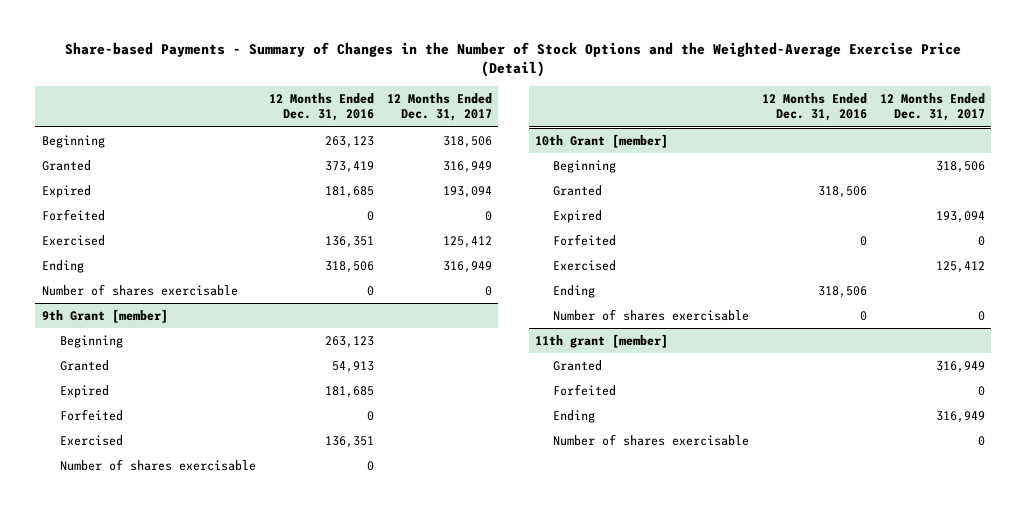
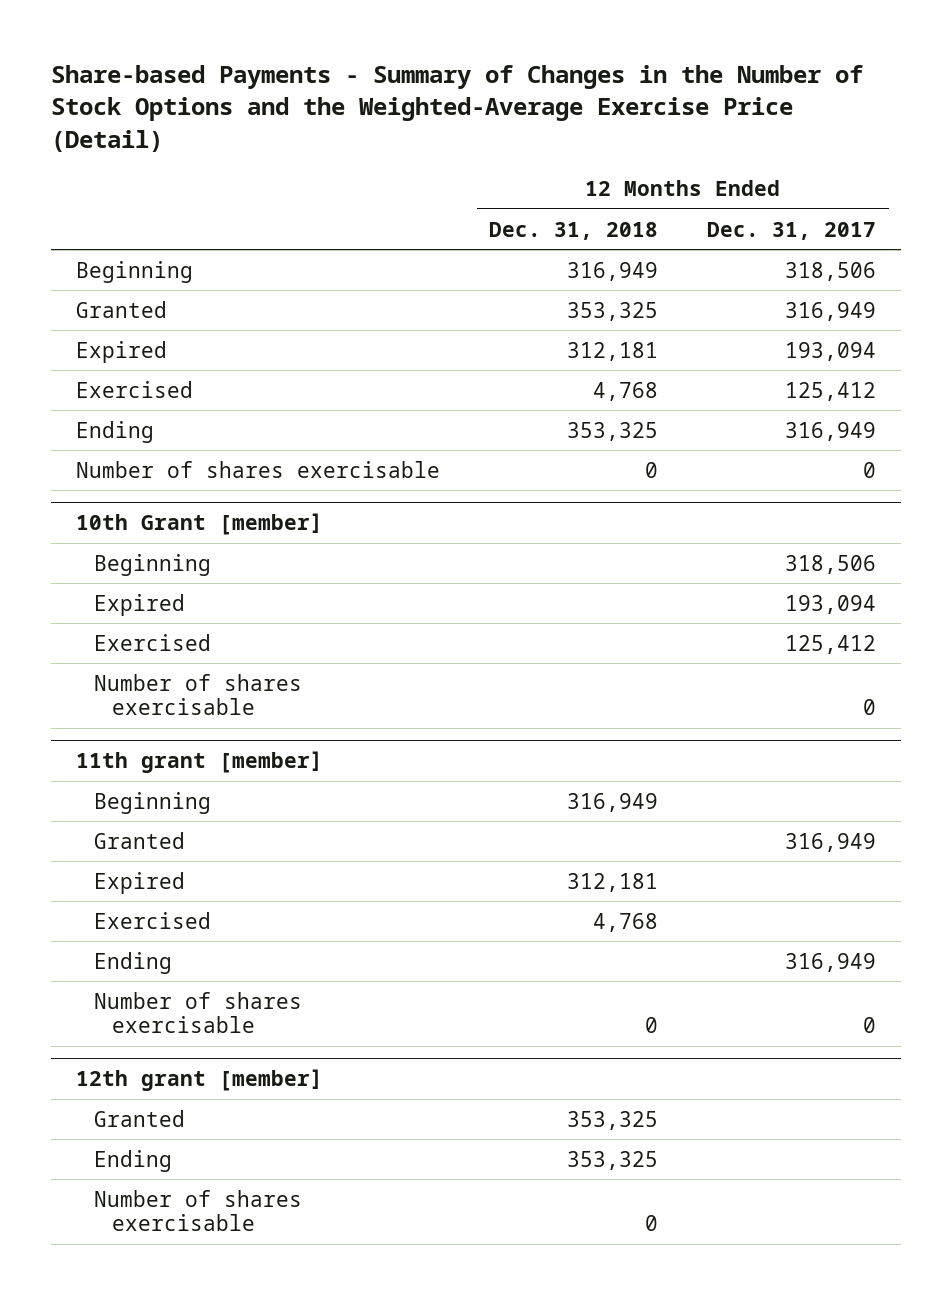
- | 12 Months Ended Dec. 31, 2016 | 12 Months Ended Dec. 31, 2017
+ | 12 Months Ended Dec. 31, 2018 | 12 Months Ended Dec. 31, 2017
- Forfeited | 0 | 0
- 9th Grant [member]
- Beginning | 263,123 |
- Granted | 54,913 |
- Expired | 181,685 |
- Forfeited | 0 |
- Exercised | 136,351 |
- Number of shares exercisable | 0 |
@ 10th Grant [member]
- Granted | 318,506 |
- Forfeited | 0 | 0
- Ending | 318,506 |
@ 11th grant [member]
+ Beginning | 316,949 |
- Forfeited | | 0
+ Expired | 312,181 |
+ Exercised | 4,768 |
+ 12th grant [member]
+ Granted | 353,325 |
+ Ending | 353,325 |
+ Number of shares exercisable | 0 |

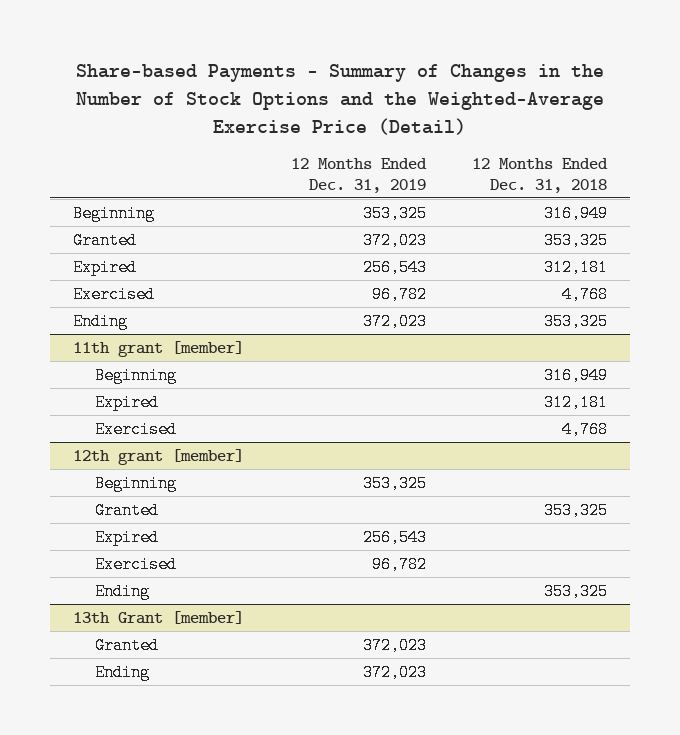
- | 12 Months Ended Dec. 31, 2018 | 12 Months Ended Dec. 31, 2017
+ | 12 Months Ended Dec. 31, 2019 | 12 Months Ended Dec. 31, 2018
- Number of shares exercisable | 0 | 0
- 10th Grant [member]
- Beginning | | 318,506
- Expired | | 193,094
- Exercised | | 125,412
- Number of shares exercisable | | 0
@ 11th grant [member]
- Granted | | 316,949
- Ending | | 316,949
- Number of shares exercisable | 0 | 0
@ 12th grant [member]
+ Beginning | 353,325 |
+ Expired | 256,543 |
+ Exercised | 96,782 |
- Number of shares exercisable | 0 |
+ 13th Grant [member]
+ Granted | 372,023 |
+ Ending | 372,023 |

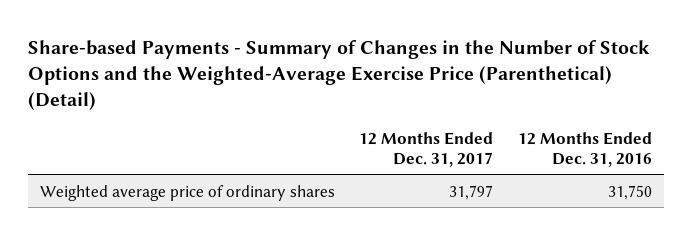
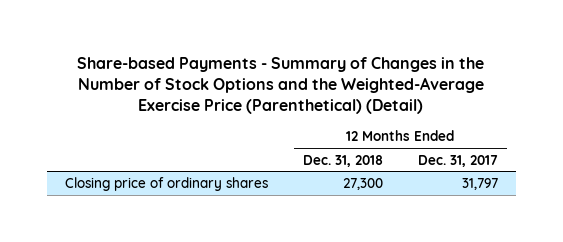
- | 12 Months Ended Dec. 31, 2017 | 12 Months Ended Dec. 31, 2016
+ | 12 Months Ended Dec. 31, 2018 | 12 Months Ended Dec. 31, 2017
- Weighted average price of ordinary shares | 31,797 | 31,750
+ Closing price of ordinary shares | 27,300 | 31,797

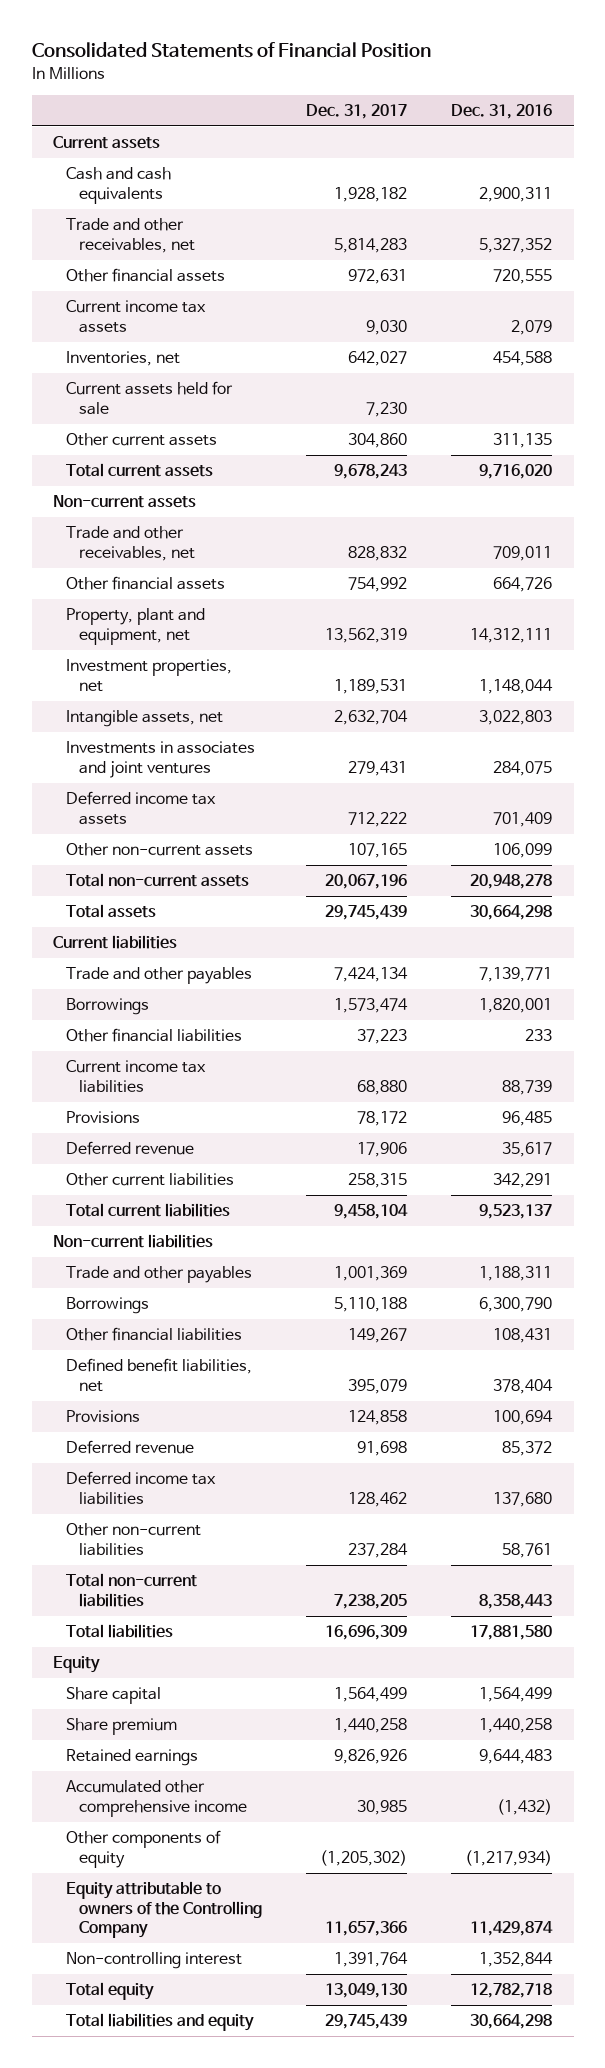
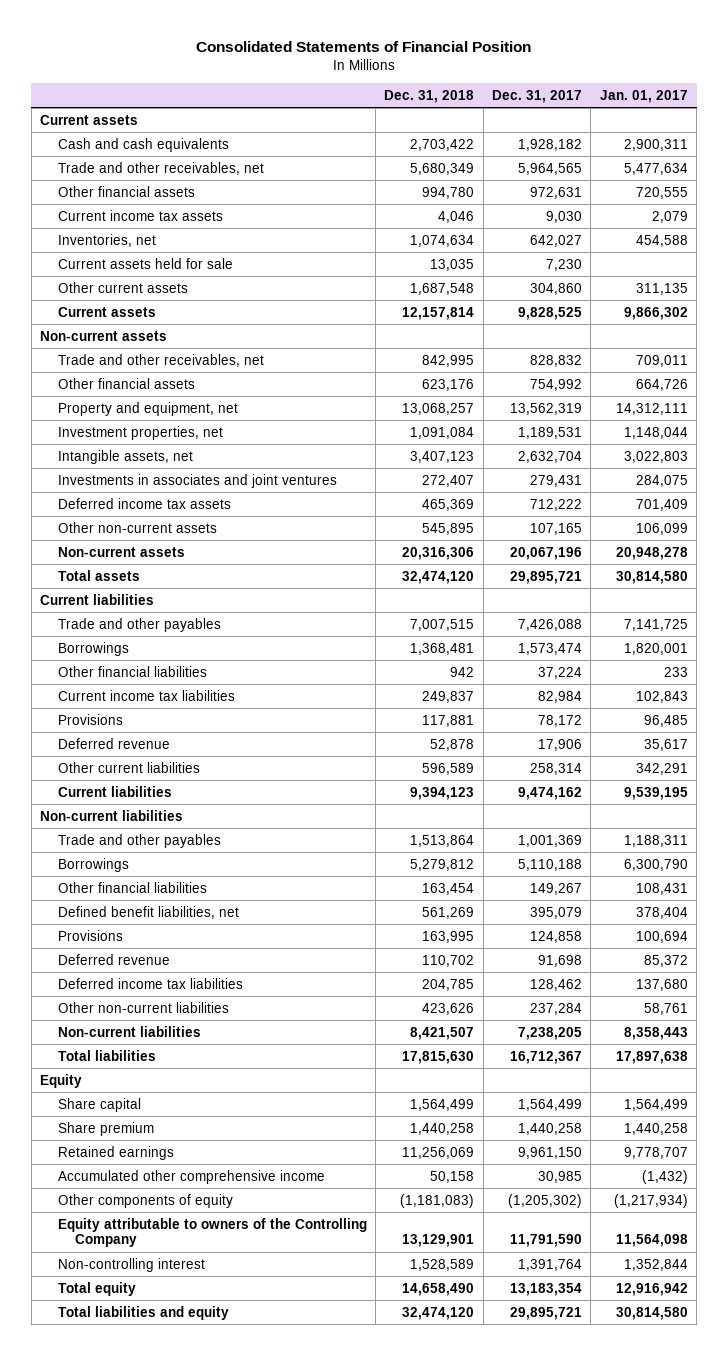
- | Dec. 31, 2017 | Dec. 31, 2016
+ | Dec. 31, 2018 | Dec. 31, 2017 | Jan. 01, 2017
- Trade and other receivables, net | 5,814,283 | 5,327,352
+ Trade and other receivables, net | 5,680,349 | 5,964,565 | 5,477,634
- Total current assets | 9,678,243 | 9,716,020
+ Current assets | 12,157,814 | 9,828,525 | 9,866,302
- Property, plant and equipment, net | 13,562,319 | 14,312,111
+ Property and equipment, net | 13,068,257 | 13,562,319 | 14,312,111
- Total non-current assets | 20,067,196 | 20,948,278
- Total assets | 29,745,439 | 30,664,298
+ Non-current assets | 20,316,306 | 20,067,196 | 20,948,278
+ Total assets | 32,474,120 | 29,895,721 | 30,814,580
- Trade and other payables | 7,424,134 | 7,139,771
+ Trade and other payables | 7,007,515 | 7,426,088 | 7,141,725
- Other financial liabilities | 37,223 | 233
- Current income tax liabilities | 68,880 | 88,739
+ Other financial liabilities | 942 | 37,224 | 233
+ Current income tax liabilities | 249,837 | 82,984 | 102,843
- Other current liabilities | 258,315 | 342,291
- Total current liabilities | 9,458,104 | 9,523,137
+ Other current liabilities | 596,589 | 258,314 | 342,291
+ Current liabilities | 9,394,123 | 9,474,162 | 9,539,195
- Total non-current liabilities | 7,238,205 | 8,358,443
- Total liabilities | 16,696,309 | 17,881,580
+ Non-current liabilities | 8,421,507 | 7,238,205 | 8,358,443
+ Total liabilities | 17,815,630 | 16,712,367 | 17,897,638
- Retained earnings | 9,826,926 | 9,644,483
+ Retained earnings | 11,256,069 | 9,961,150 | 9,778,707
- Equity attributable to owners of the Controlling Company | 11,657,366 | 11,429,874
+ Equity attributable to owners of the Controlling Company | 13,129,901 | 11,791,590 | 11,564,098
- Total equity | 13,049,130 | 12,782,718
- Total liabilities and equity | 29,745,439 | 30,664,298
+ Total equity | 14,658,490 | 13,183,354 | 12,916,942
+ Total liabilities and equity | 32,474,120 | 29,895,721 | 30,814,580

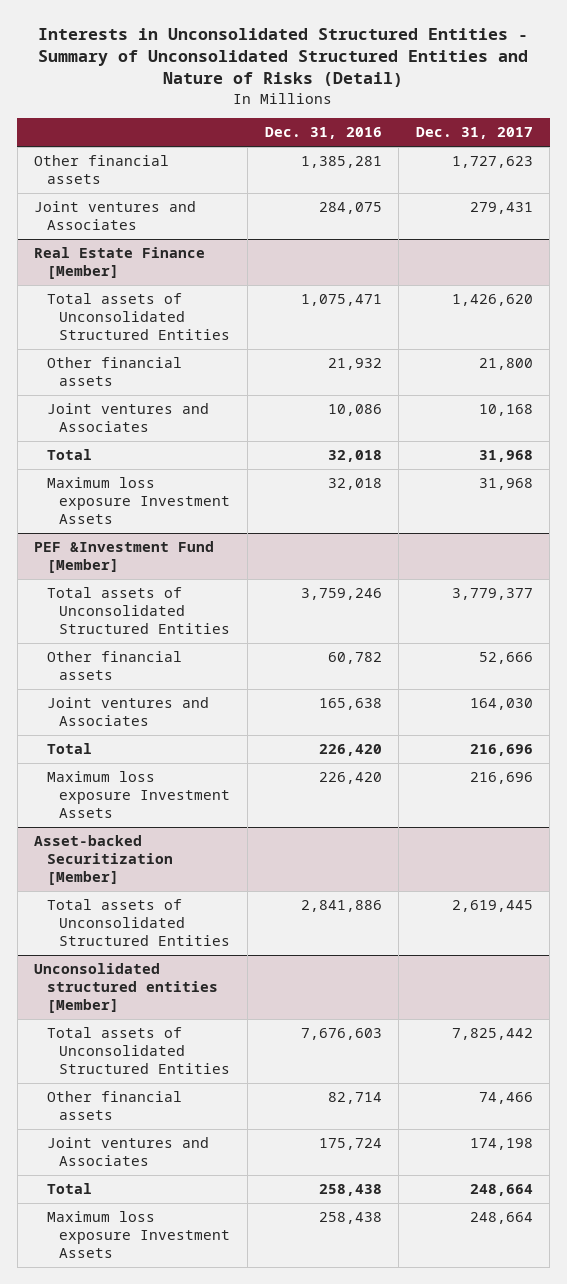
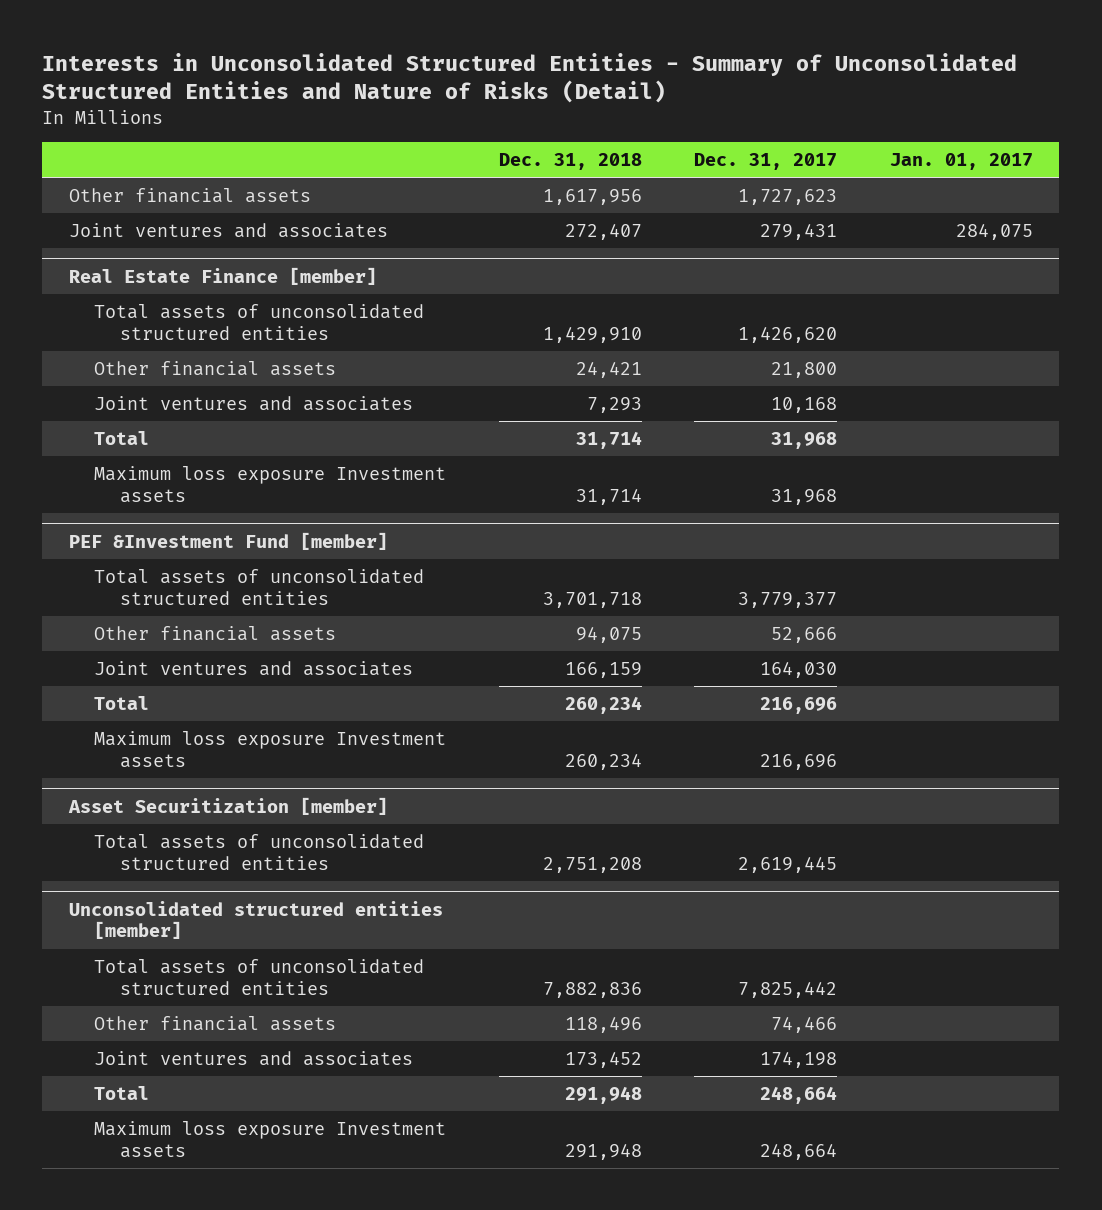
- | Dec. 31, 2016 | Dec. 31, 2017
+ | Dec. 31, 2018 | Dec. 31, 2017 | Jan. 01, 2017
- Joint ventures and Associates | 284,075 | 279,431
- Real Estate Finance [Member]
- Total assets of Unconsolidated Structured Entities | 1,075,471 | 1,426,620
+ Joint ventures and associates | 272,407 | 279,431 | 284,075
+ Real Estate Finance [member]
+ Total assets of unconsolidated structured entities | 1,429,910 | 1,426,620 |
- Joint ventures and Associates | 10,086 | 10,168
+ Joint ventures and associates | 7,293 | 10,168 |
- Maximum loss exposure Investment Assets | 32,018 | 31,968
- PEF &Investment Fund [Member]
- Total assets of Unconsolidated Structured Entities | 3,759,246 | 3,779,377
+ Maximum loss exposure Investment assets | 31,714 | 31,968 |
+ PEF &Investment Fund [member]
+ Total assets of unconsolidated structured entities | 3,701,718 | 3,779,377 |
- Joint ventures and Associates | 165,638 | 164,030
+ Joint ventures and associates | 166,159 | 164,030 |
- Maximum loss exposure Investment Assets | 226,420 | 216,696
- Asset-backed Securitization [Member]
- Total assets of Unconsolidated Structured Entities | 2,841,886 | 2,619,445
- Unconsolidated structured entities [Member]
- Total assets of Unconsolidated Structured Entities | 7,676,603 | 7,825,442
+ Maximum loss exposure Investment assets | 260,234 | 216,696 |
+ Asset Securitization [member]
+ Total assets of unconsolidated structured entities | 2,751,208 | 2,619,445 |
+ Unconsolidated structured entities [member]
+ Total assets of unconsolidated structured entities | 7,882,836 | 7,825,442 |
- Joint ventures and Associates | 175,724 | 174,198
+ Joint ventures and associates | 173,452 | 174,198 |
- Maximum loss exposure Investment Assets | 258,438 | 248,664
+ Maximum loss exposure Investment assets | 291,948 | 248,664 |

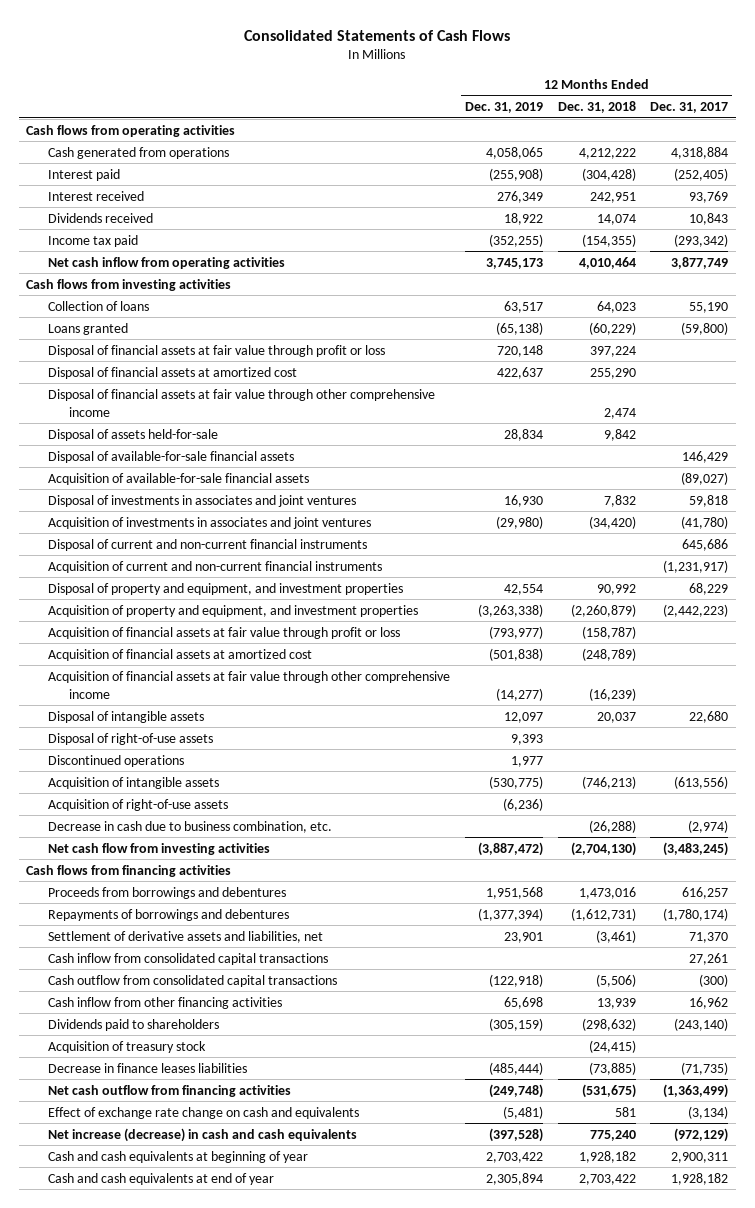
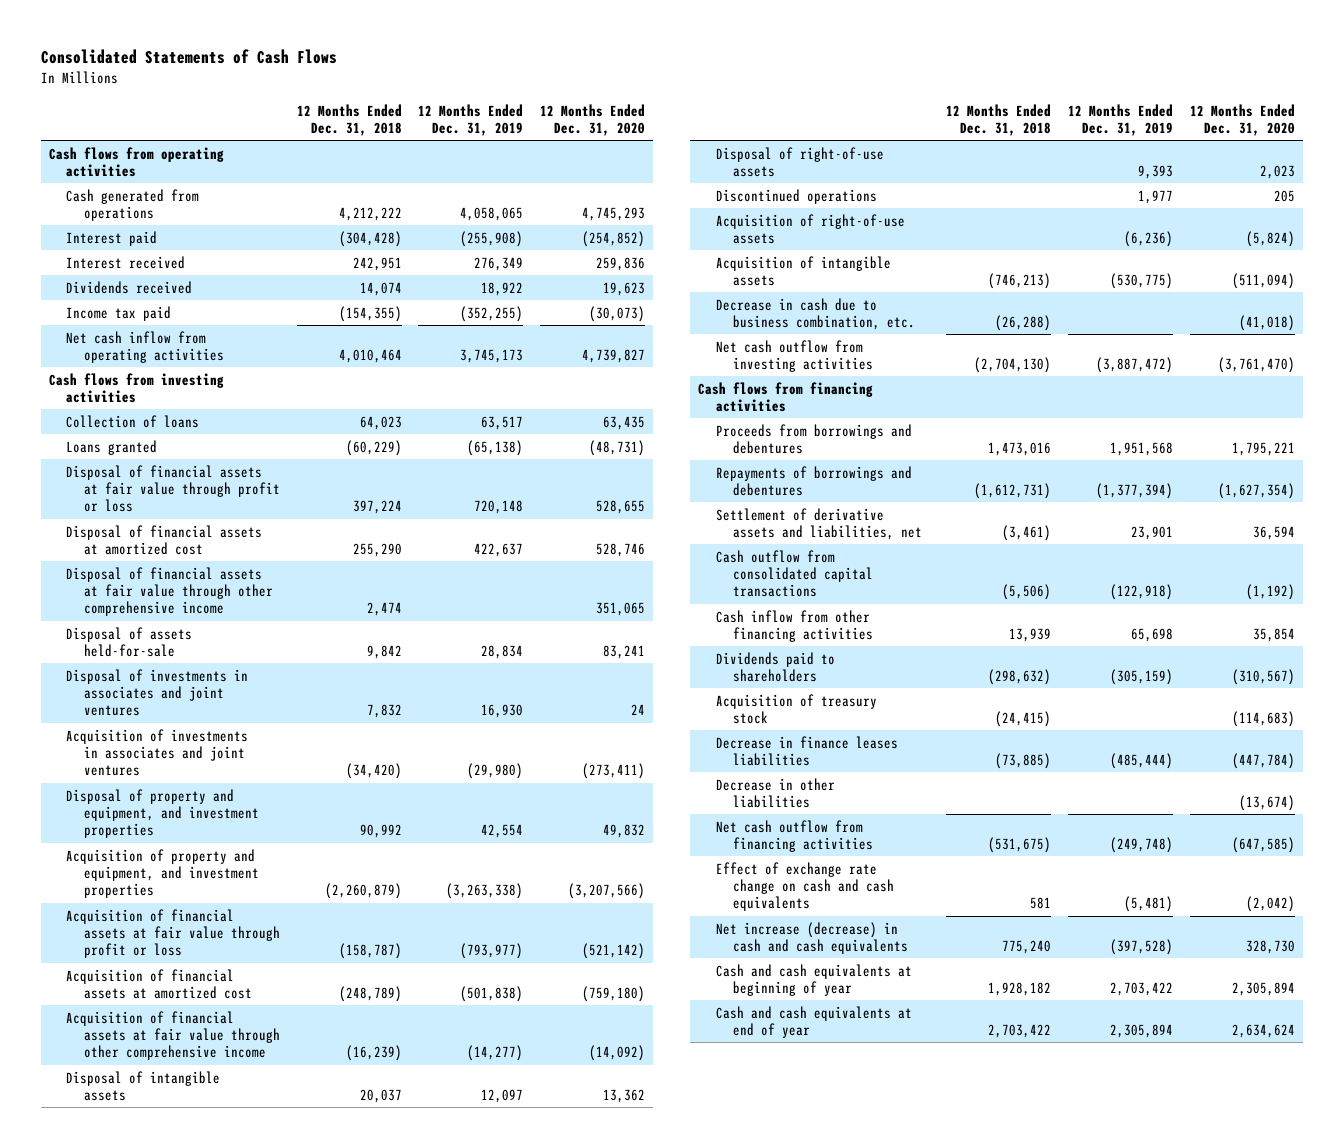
- | 12 Months Ended Dec. 31, 2019 | 12 Months Ended Dec. 31, 2018 | 12 Months Ended Dec. 31, 2017
+ | 12 Months Ended Dec. 31, 2018 | 12 Months Ended Dec. 31, 2019 | 12 Months Ended Dec. 31, 2020
- Disposal of available-for-sale financial assets | | | 146,429
- Acquisition of available-for-sale financial assets | | | (89,027)
- Disposal of current and non-current financial instruments | | | 645,686
- Acquisition of current and non-current financial instruments | | | (1,231,917)
moved down: Acquisition of intangible assets | (746,213) | (530,775) | (511,094)
- Net cash flow from investing activities | (3,887,472) | (2,704,130) | (3,483,245)
+ Net cash outflow from investing activities | (2,704,130) | (3,887,472) | (3,761,470)
- Cash inflow from consolidated capital transactions | | | 27,261
+ Decrease in other liabilities | | | (13,674)
- Effect of exchange rate change on cash and equivalents | (5,481) | 581 | (3,134)
+ Effect of exchange rate change on cash and cash equivalents | 581 | (5,481) | (2,042)

